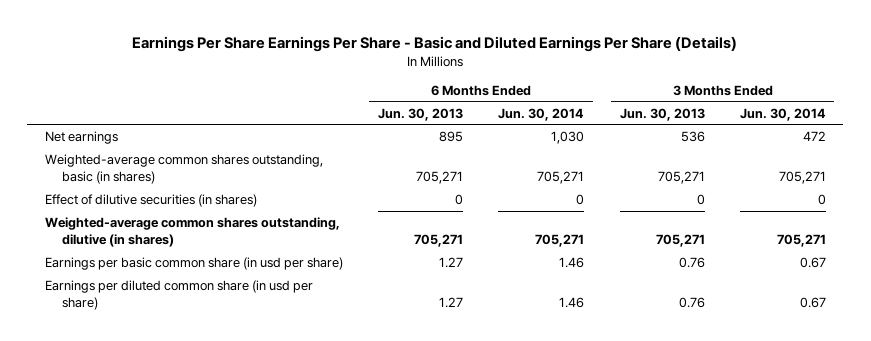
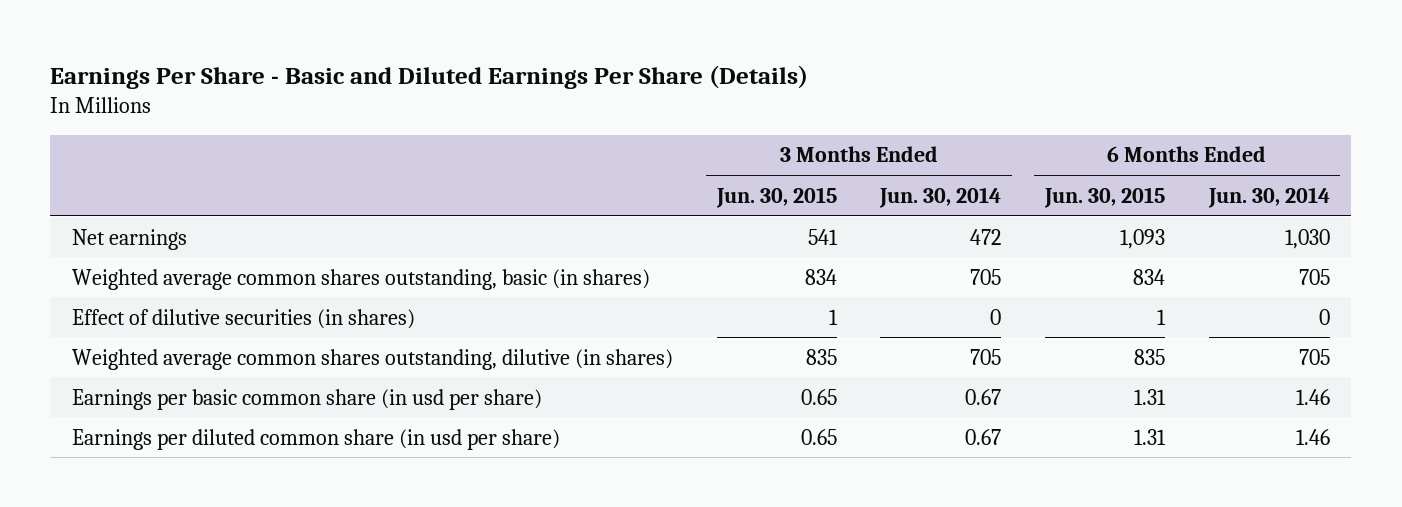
- Earnings Per Share Earnings Per Share - Basic and Diluted Earnings Per Share (Details)
+ Earnings Per Share - Basic and Diluted Earnings Per Share (Details)
- | 6 Months Ended Jun. 30, 2013 | 6 Months Ended Jun. 30, 2014 | 3 Months Ended Jun. 30, 2013 | 3 Months Ended Jun. 30, 2014
+ | 3 Months Ended Jun. 30, 2015 | 3 Months Ended Jun. 30, 2014 | 6 Months Ended Jun. 30, 2015 | 6 Months Ended Jun. 30, 2014
- Weighted-average common shares outstanding, basic (in shares) | 705,271 | 705,271 | 705,271 | 705,271
+ Weighted average common shares outstanding, basic (in shares) | 834 | 705 | 834 | 705
- Weighted-average common shares outstanding, dilutive (in shares) | 705,271 | 705,271 | 705,271 | 705,271
+ Weighted average common shares outstanding, dilutive (in shares) | 835 | 705 | 835 | 705

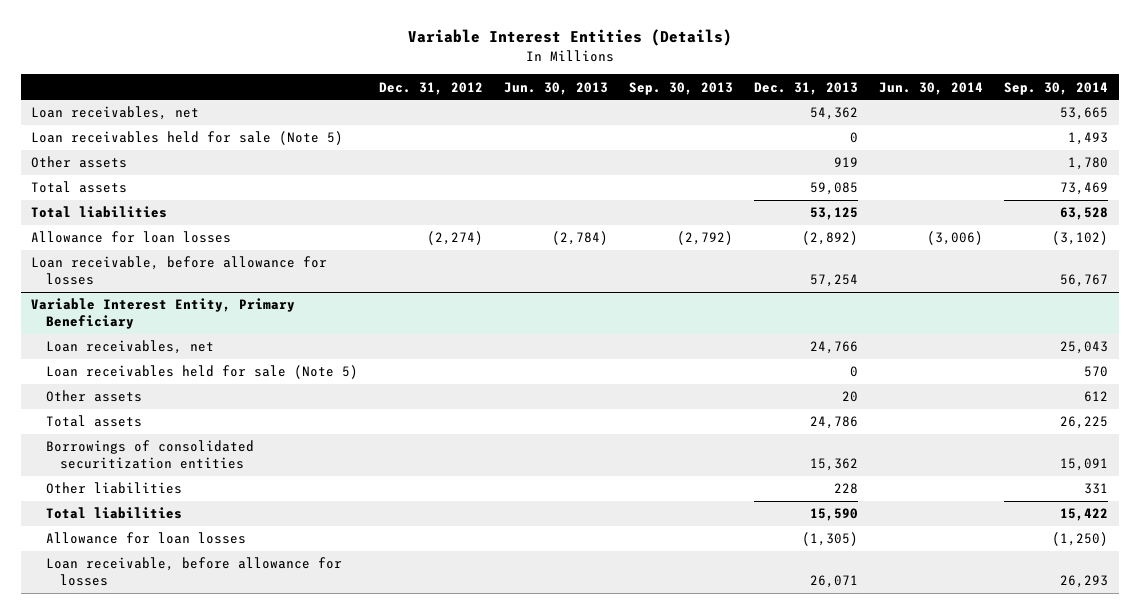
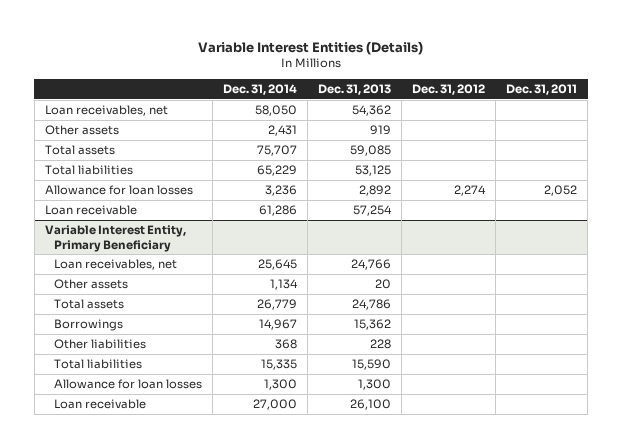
- | Dec. 31, 2012 | Jun. 30, 2013 | Sep. 30, 2013 | Dec. 31, 2013 | Jun. 30, 2014 | Sep. 30, 2014
+ | Dec. 31, 2014 | Dec. 31, 2013 | Dec. 31, 2012 | Dec. 31, 2011
- Loan receivables held for sale (Note 5) | | | | 0 | | 1,493
- Allowance for loan losses | (2,274) | (2,784) | (2,792) | (2,892) | (3,006) | (3,102)
- Loan receivable, before allowance for losses | | | | 57,254 | | 56,767
+ Allowance for loan losses | 3,236 | 2,892 | 2,274 | 2,052
+ Loan receivable | 61,286 | 57,254 | |
@ Variable Interest Entity, Primary Beneficiary
- Loan receivables held for sale (Note 5) | | | | 0 | | 570
- Borrowings of consolidated securitization entities | | | | 15,362 | | 15,091
+ Borrowings | 14,967 | 15,362 | |
- Allowance for loan losses | | | | (1,305) | | (1,250)
- Loan receivable, before allowance for losses | | | | 26,071 | | 26,293
+ Allowance for loan losses | 1,300 | 1,300 | |
+ Loan receivable | 27,000 | 26,100 | |

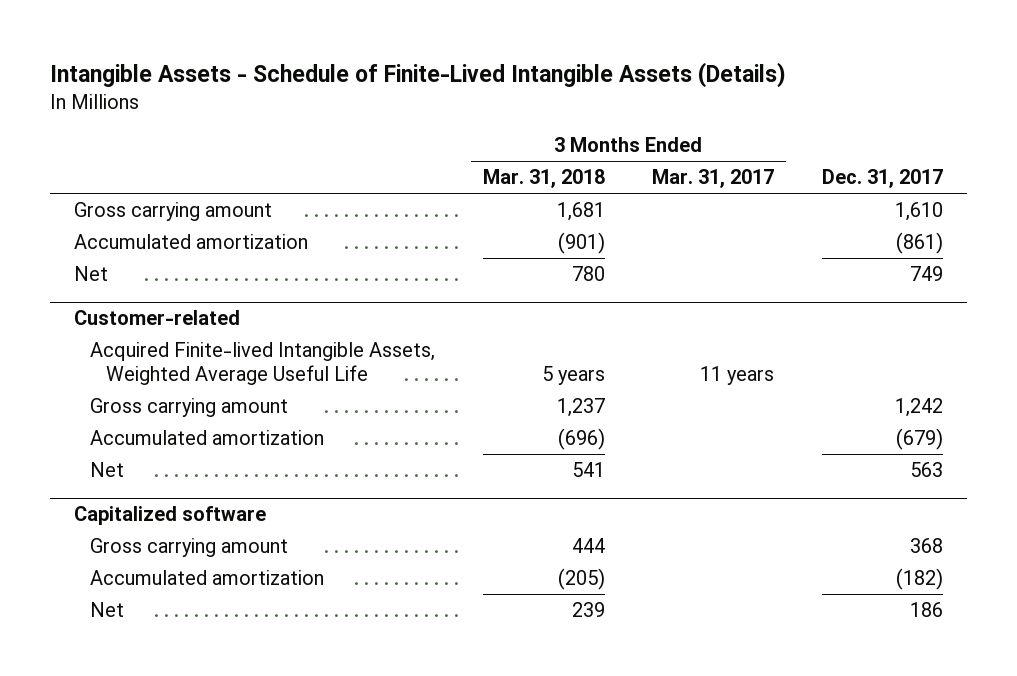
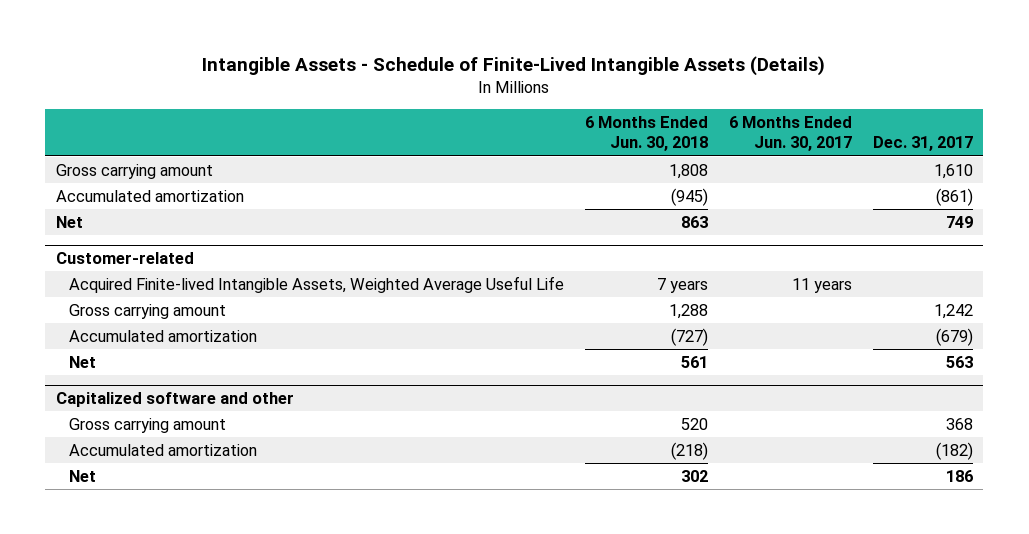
- | 3 Months Ended Mar. 31, 2018 | 3 Months Ended Mar. 31, 2017 | Dec. 31, 2017
+ | 6 Months Ended Jun. 30, 2018 | 6 Months Ended Jun. 30, 2017 | Dec. 31, 2017
- Capitalized software
+ Capitalized software and other

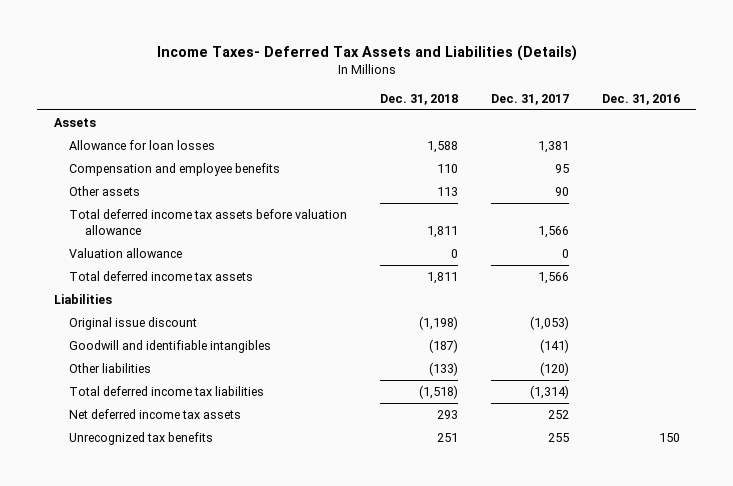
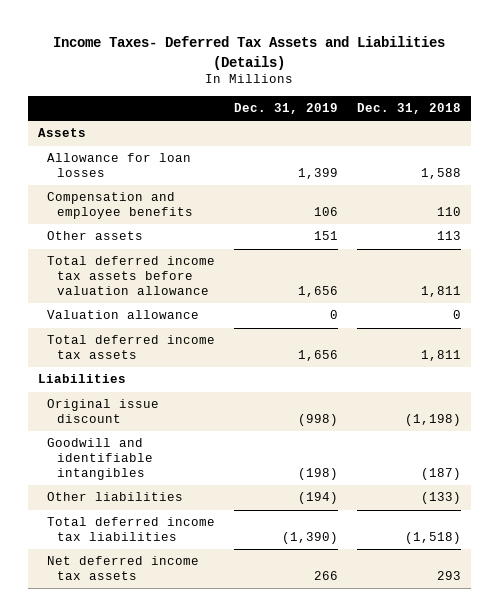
- | Dec. 31, 2018 | Dec. 31, 2017 | Dec. 31, 2016
+ | Dec. 31, 2019 | Dec. 31, 2018
- Unrecognized tax benefits | 251 | 255 | 150

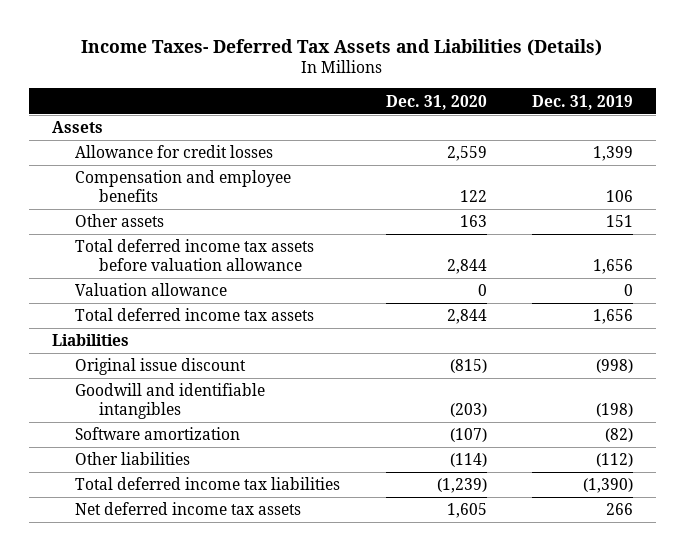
- | Dec. 31, 2019 | Dec. 31, 2018
+ | Dec. 31, 2020 | Dec. 31, 2019
- Allowance for loan losses | 1,399 | 1,588
+ Allowance for credit losses | 2,559 | 1,399
- Other liabilities | (194) | (133)
+ Software amortization | (107) | (82)
+ Other liabilities | (114) | (112)

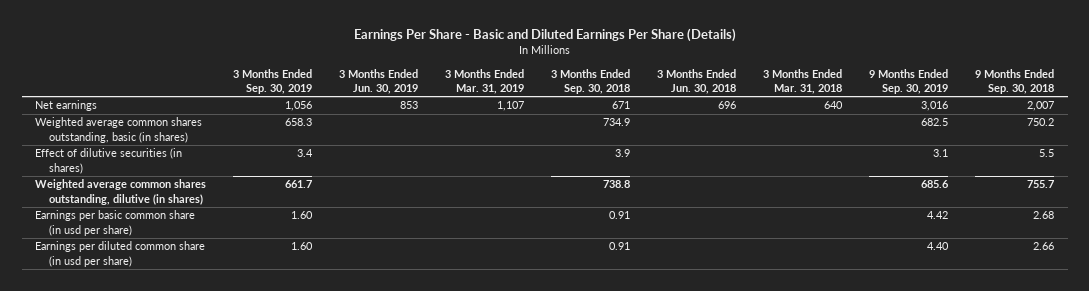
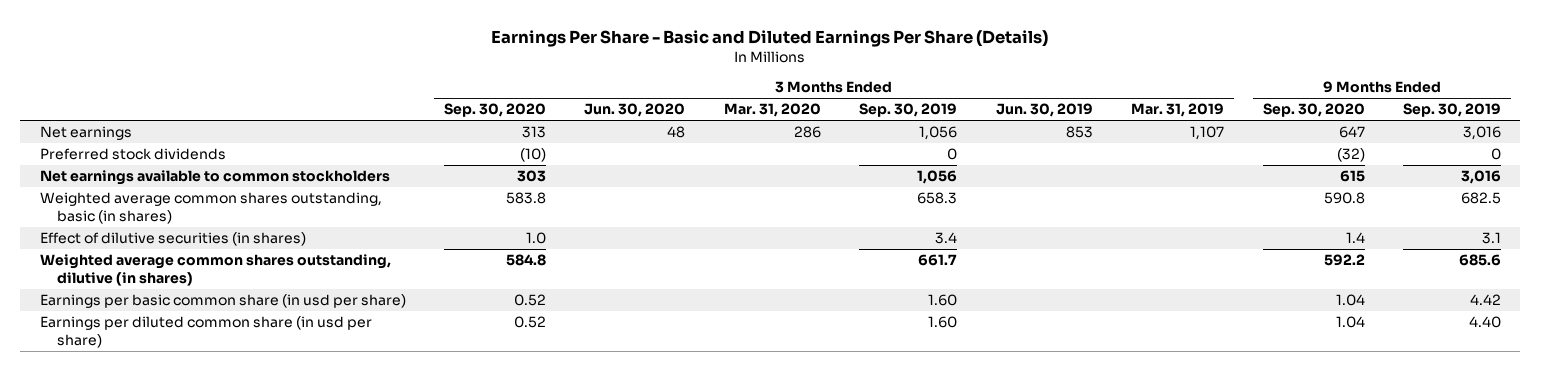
- | 3 Months Ended Sep. 30, 2019 | 3 Months Ended Jun. 30, 2019 | 3 Months Ended Mar. 31, 2019 | 3 Months Ended Sep. 30, 2018 | 3 Months Ended Jun. 30, 2018 | 3 Months Ended Mar. 31, 2018 | 9 Months Ended Sep. 30, 2019 | 9 Months Ended Sep. 30, 2018
+ | 3 Months Ended Sep. 30, 2020 | 3 Months Ended Jun. 30, 2020 | 3 Months Ended Mar. 31, 2020 | 3 Months Ended Sep. 30, 2019 | 3 Months Ended Jun. 30, 2019 | 3 Months Ended Mar. 31, 2019 | 9 Months Ended Sep. 30, 2020 | 9 Months Ended Sep. 30, 2019
+ Preferred stock dividends | (10) | | | 0 | | | (32) | 0
+ Net earnings available to common stockholders | 303 | | | 1,056 | | | 615 | 3,016

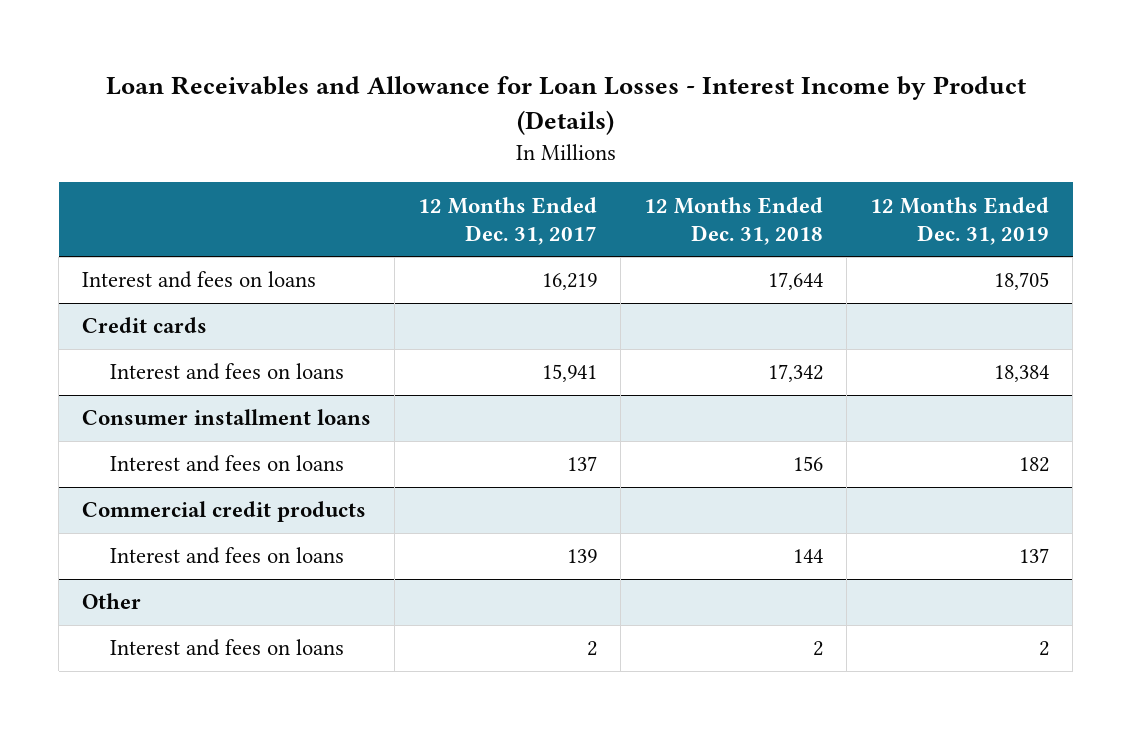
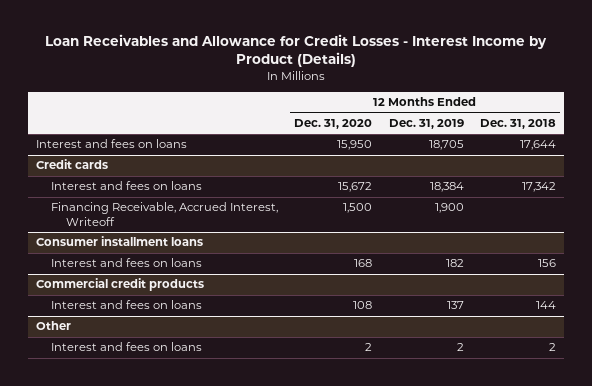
- Loan Receivables and Allowance for Loan Losses - Interest Income by Product (Details)
+ Loan Receivables and Allowance for Credit Losses - Interest Income by Product (Details)
- | 12 Months Ended Dec. 31, 2017 | 12 Months Ended Dec. 31, 2018 | 12 Months Ended Dec. 31, 2019
+ | 12 Months Ended Dec. 31, 2020 | 12 Months Ended Dec. 31, 2019 | 12 Months Ended Dec. 31, 2018
@ Credit cards
+ Financing Receivable, Accrued Interest, Writeoff | 1,500 | 1,900 |

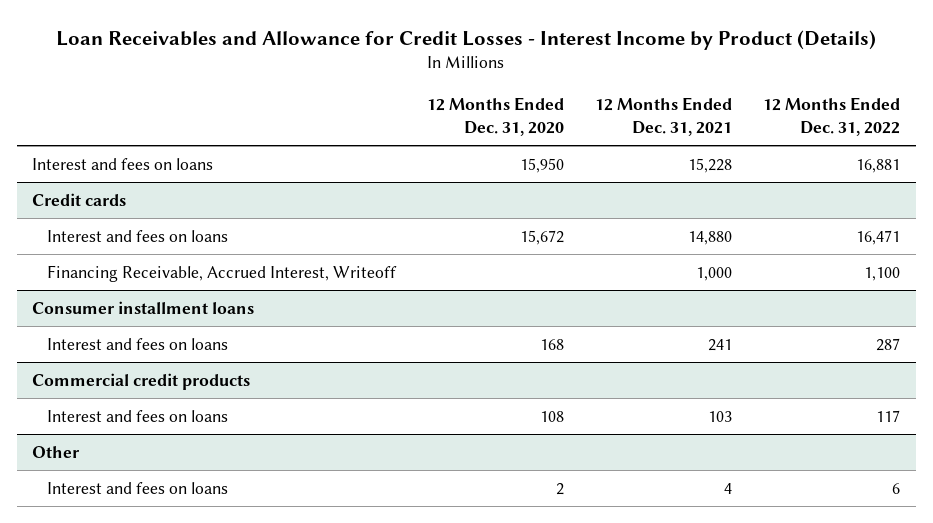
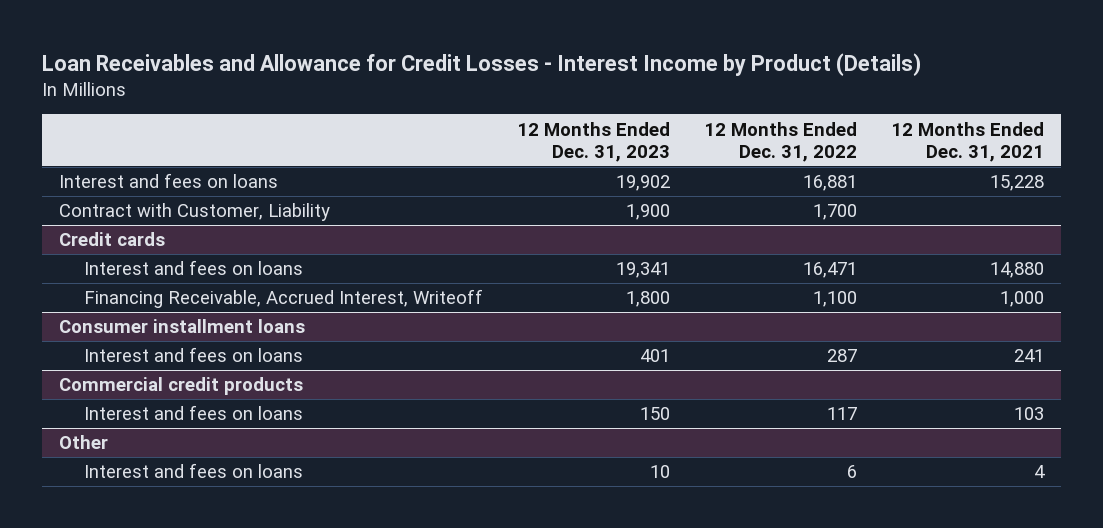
- | 12 Months Ended Dec. 31, 2020 | 12 Months Ended Dec. 31, 2021 | 12 Months Ended Dec. 31, 2022
+ | 12 Months Ended Dec. 31, 2023 | 12 Months Ended Dec. 31, 2022 | 12 Months Ended Dec. 31, 2021
+ Contract with Customer, Liability | 1,900 | 1,700 |

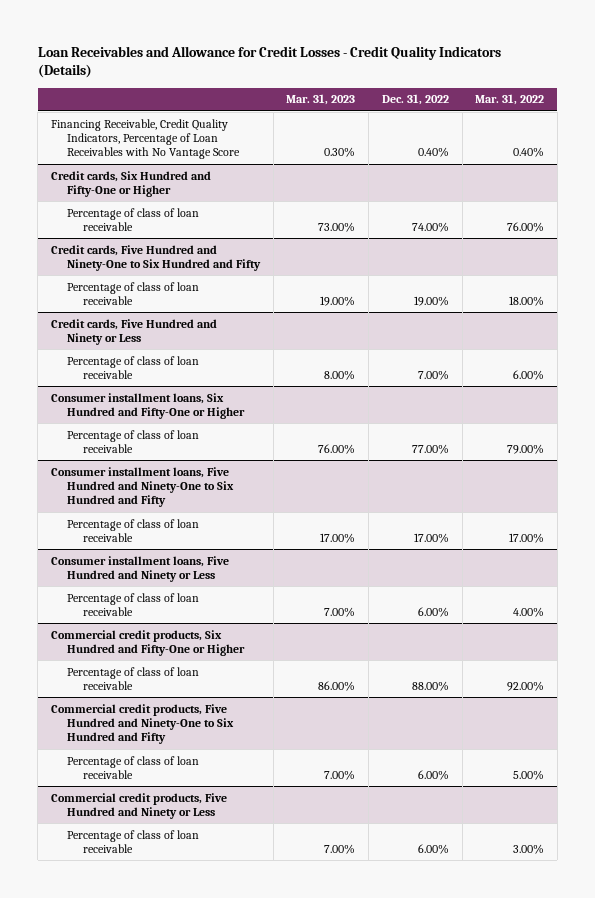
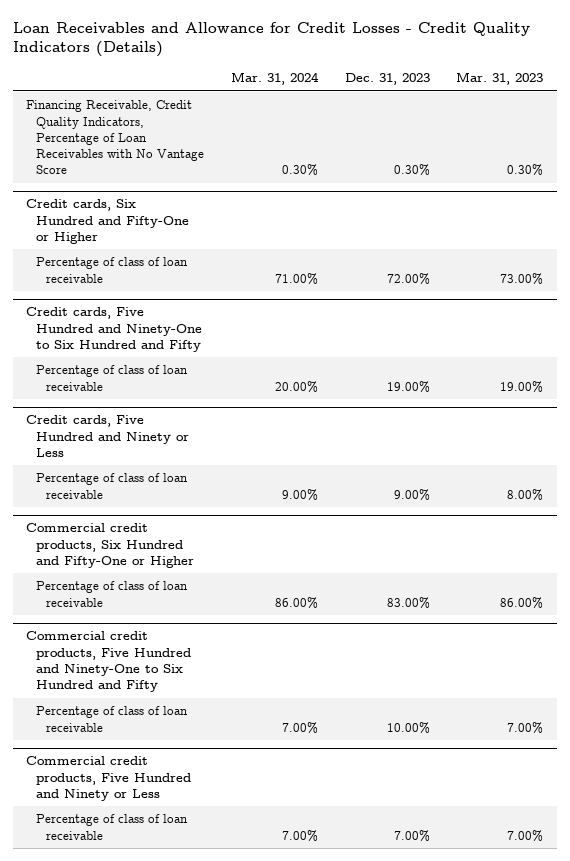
- | Mar. 31, 2023 | Dec. 31, 2022 | Mar. 31, 2022
+ | Mar. 31, 2024 | Dec. 31, 2023 | Mar. 31, 2023
- Consumer installment loans, Six Hundred and Fifty-One or Higher
- Percentage of class of loan receivable | 76.00% | 77.00% | 79.00%
- Consumer installment loans, Five Hundred and Ninety-One to Six Hundred and Fifty
- Percentage of class of loan receivable | 17.00% | 17.00% | 17.00%
- Consumer installment loans, Five Hundred and Ninety or Less
- Percentage of class of loan receivable | 7.00% | 6.00% | 4.00%

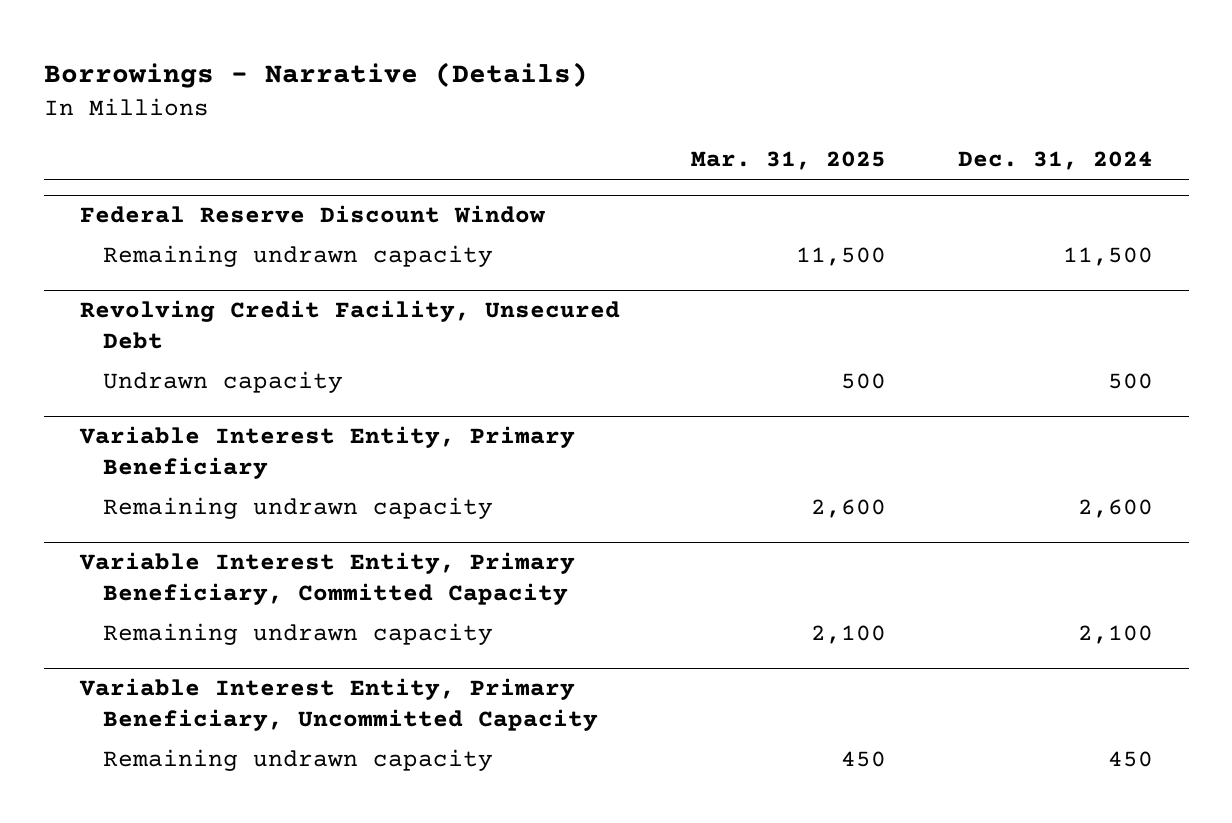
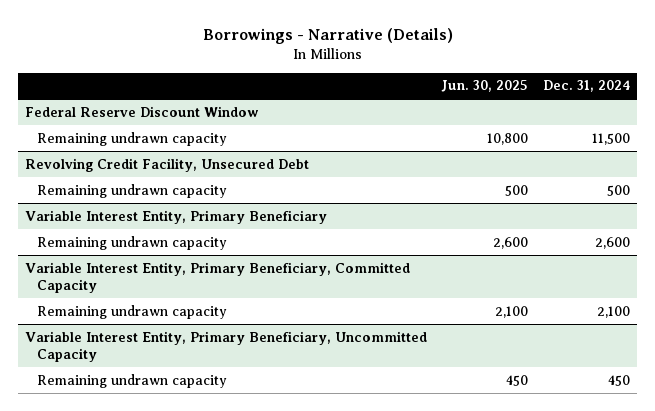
- | Mar. 31, 2025 | Dec. 31, 2024
+ | Jun. 30, 2025 | Dec. 31, 2024
@ Revolving Credit Facility, Unsecured Debt
- Undrawn capacity | 500 | 500
+ Remaining undrawn capacity | 500 | 500

